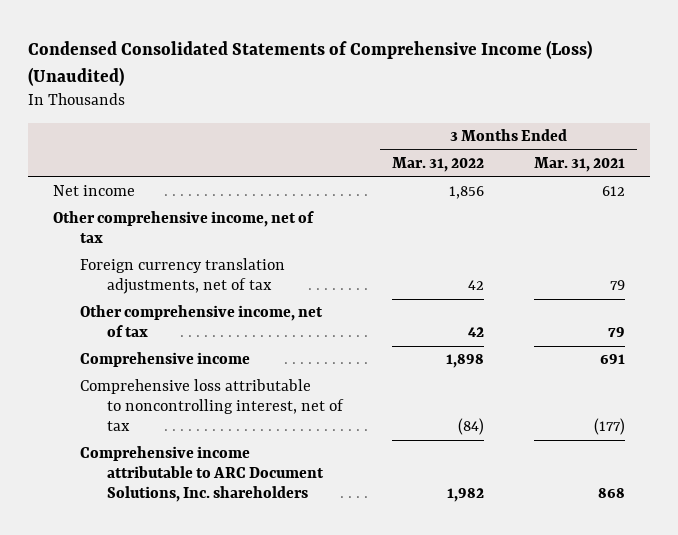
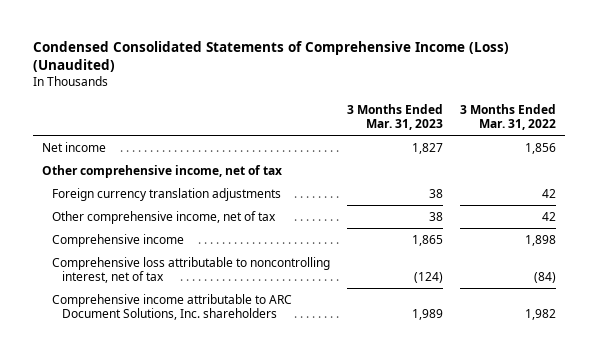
- | 3 Months Ended Mar. 31, 2022 | 3 Months Ended Mar. 31, 2021
+ | 3 Months Ended Mar. 31, 2023 | 3 Months Ended Mar. 31, 2022
- Foreign currency translation adjustments, net of tax | 42 | 79
+ Foreign currency translation adjustments | 38 | 42

